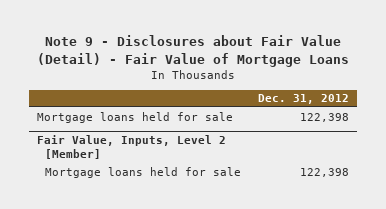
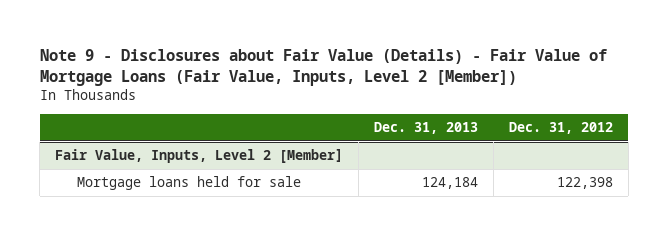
- Note 9 - Disclosures about Fair Value (Detail) - Fair Value of Mortgage Loans
+ Note 9 - Disclosures about Fair Value (Details) - Fair Value of Mortgage Loans (Fair Value, Inputs, Level 2 [Member])
- | Dec. 31, 2012
+ | Dec. 31, 2013 | Dec. 31, 2012
- Mortgage loans held for sale | 122,398

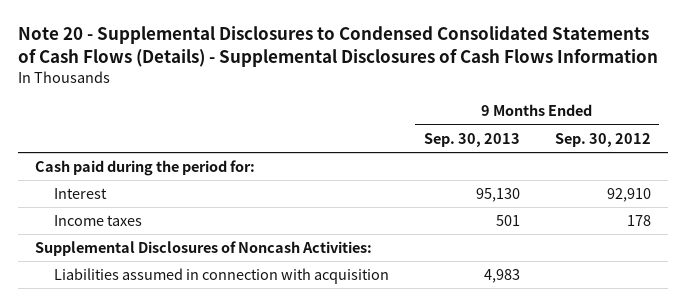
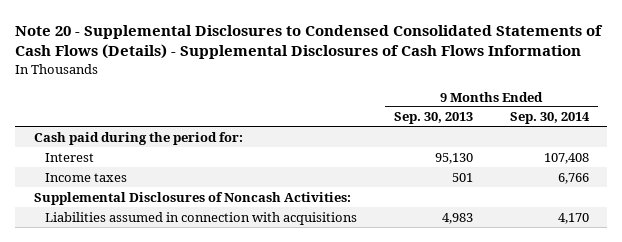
- | 9 Months Ended Sep. 30, 2013 | 9 Months Ended Sep. 30, 2012
+ | 9 Months Ended Sep. 30, 2013 | 9 Months Ended Sep. 30, 2014
- Liabilities assumed in connection with acquisition | 4,983 |
+ Liabilities assumed in connection with acquisitions | 4,983 | 4,170

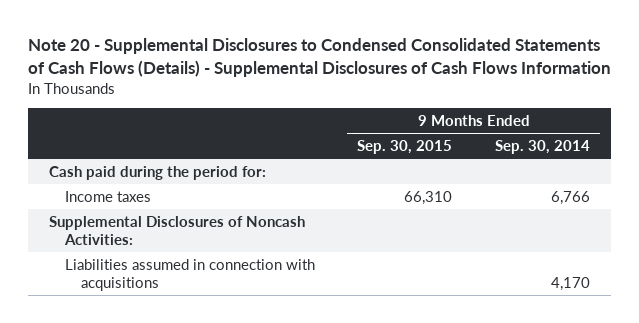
- | 9 Months Ended Sep. 30, 2013 | 9 Months Ended Sep. 30, 2014
+ | 9 Months Ended Sep. 30, 2015 | 9 Months Ended Sep. 30, 2014
- Interest | 95,130 | 107,408

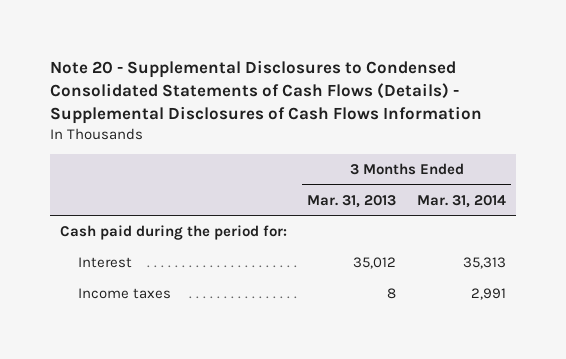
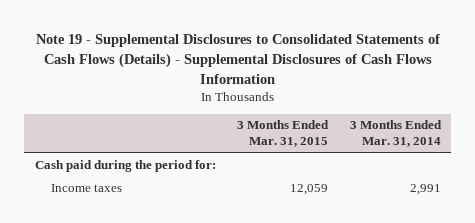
- Note 20 - Supplemental Disclosures to Condensed Consolidated Statements of Cash Flows (Details) - Supplemental Disclosures of Cash Flows Information
+ Note 19 - Supplemental Disclosures to Consolidated Statements of Cash Flows (Details) - Supplemental Disclosures of Cash Flows Information
- | 3 Months Ended Mar. 31, 2013 | 3 Months Ended Mar. 31, 2014
+ | 3 Months Ended Mar. 31, 2015 | 3 Months Ended Mar. 31, 2014
- Interest | 35,012 | 35,313

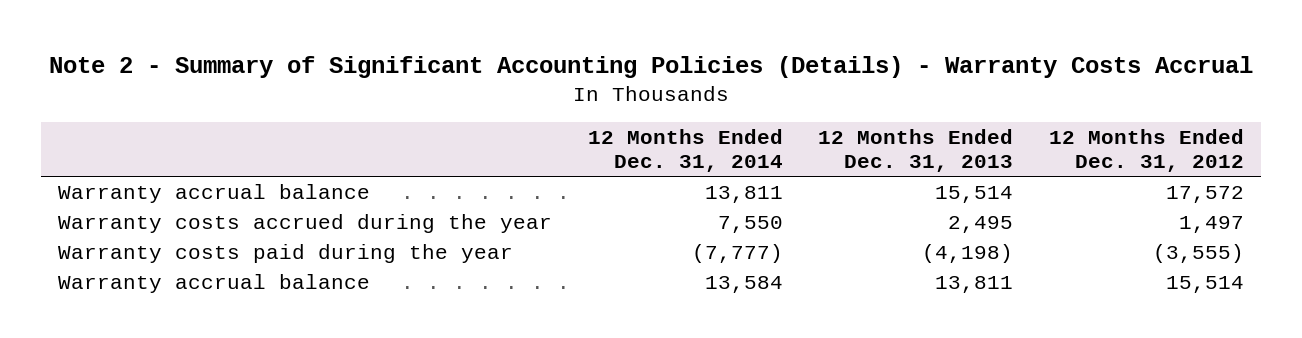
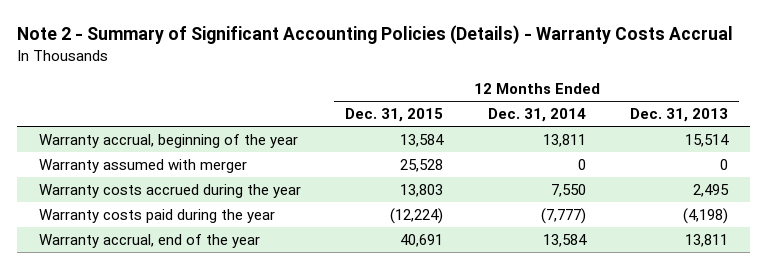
- | 12 Months Ended Dec. 31, 2014 | 12 Months Ended Dec. 31, 2013 | 12 Months Ended Dec. 31, 2012
+ | 12 Months Ended Dec. 31, 2015 | 12 Months Ended Dec. 31, 2014 | 12 Months Ended Dec. 31, 2013
- Warranty accrual balance | 13,811 | 15,514 | 17,572
+ Warranty accrual, beginning of the year | 13,584 | 13,811 | 15,514
+ Warranty assumed with merger | 25,528 | 0 | 0
- Warranty accrual balance | 13,584 | 13,811 | 15,514
+ Warranty accrual, end of the year | 40,691 | 13,584 | 13,811

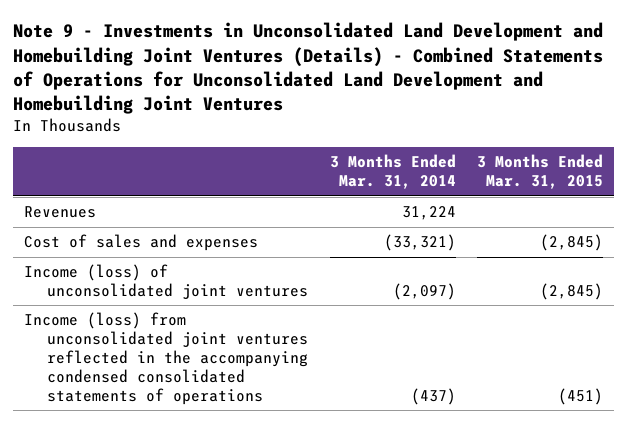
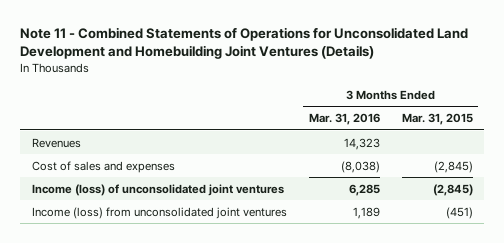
- Note 9 - Investments in Unconsolidated Land Development and Homebuilding Joint Ventures (Details) - Combined Statements of Operations for Unconsolidated Land Development and Homebuilding Joint Ventures
+ Note 11 - Combined Statements of Operations for Unconsolidated Land Development and Homebuilding Joint Ventures (Details)
- | 3 Months Ended Mar. 31, 2014 | 3 Months Ended Mar. 31, 2015
+ | 3 Months Ended Mar. 31, 2016 | 3 Months Ended Mar. 31, 2015
- Income (loss) from unconsolidated joint ventures reflected in the accompanying condensed consolidated statements of operations | (437) | (451)
+ Income (loss) from unconsolidated joint ventures | 1,189 | (451)

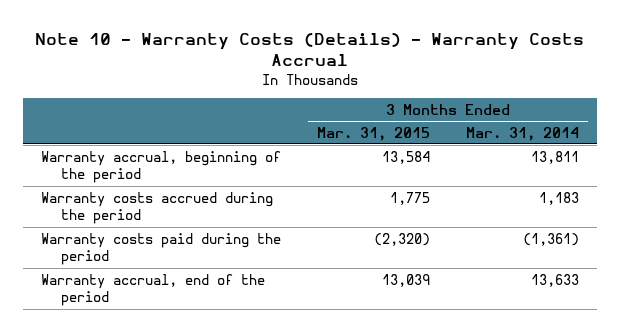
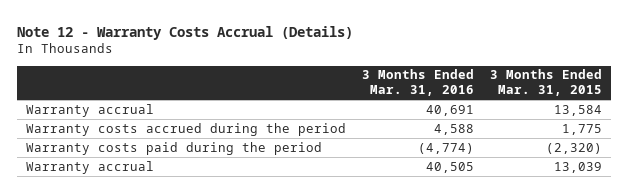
- Note 10 - Warranty Costs (Details) - Warranty Costs Accrual
+ Note 12 - Warranty Costs Accrual (Details)
- | 3 Months Ended Mar. 31, 2015 | 3 Months Ended Mar. 31, 2014
+ | 3 Months Ended Mar. 31, 2016 | 3 Months Ended Mar. 31, 2015
- Warranty accrual, beginning of the period | 13,584 | 13,811
+ Warranty accrual | 40,691 | 13,584
- Warranty accrual, end of the period | 13,039 | 13,633
+ Warranty accrual | 40,505 | 13,039

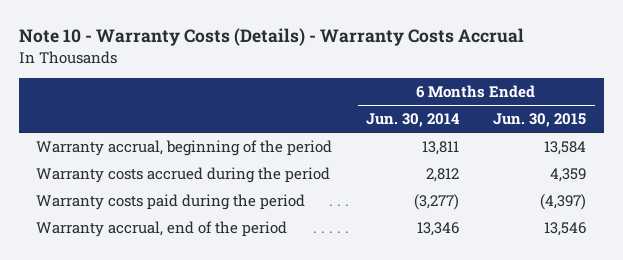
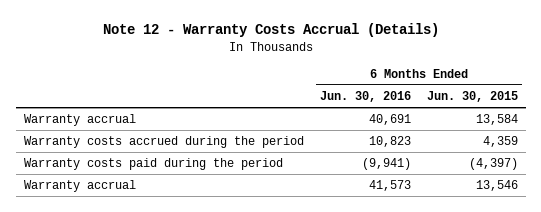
- Note 10 - Warranty Costs (Details) - Warranty Costs Accrual
+ Note 12 - Warranty Costs Accrual (Details)
- | 6 Months Ended Jun. 30, 2014 | 6 Months Ended Jun. 30, 2015
+ | 6 Months Ended Jun. 30, 2016 | 6 Months Ended Jun. 30, 2015
- Warranty accrual, beginning of the period | 13,811 | 13,584
+ Warranty accrual | 40,691 | 13,584
- Warranty accrual, end of the period | 13,346 | 13,546
+ Warranty accrual | 41,573 | 13,546

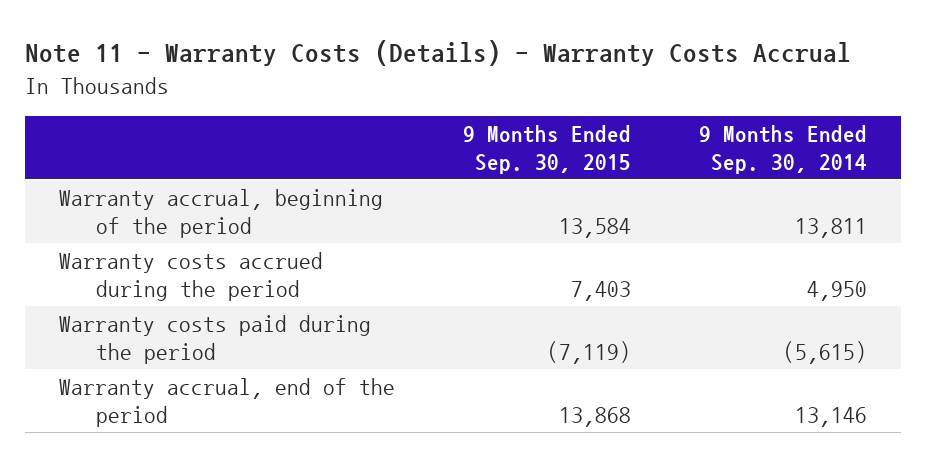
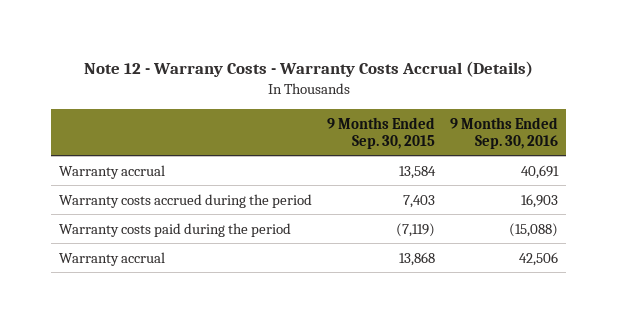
- Note 11 - Warranty Costs (Details) - Warranty Costs Accrual
+ Note 12 - Warrany Costs - Warranty Costs Accrual (Details)
- | 9 Months Ended Sep. 30, 2015 | 9 Months Ended Sep. 30, 2014
+ | 9 Months Ended Sep. 30, 2015 | 9 Months Ended Sep. 30, 2016
- Warranty accrual, beginning of the period | 13,584 | 13,811
+ Warranty accrual | 13,584 | 40,691
- Warranty accrual, end of the period | 13,868 | 13,146
+ Warranty accrual | 13,868 | 42,506

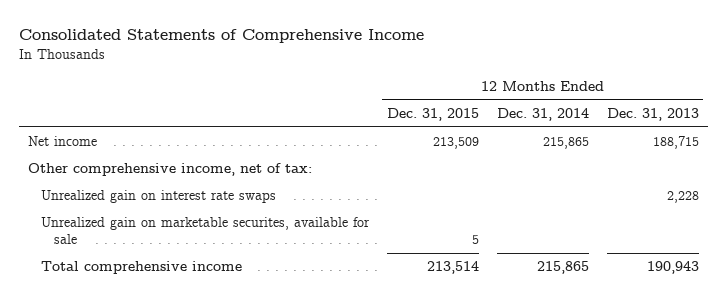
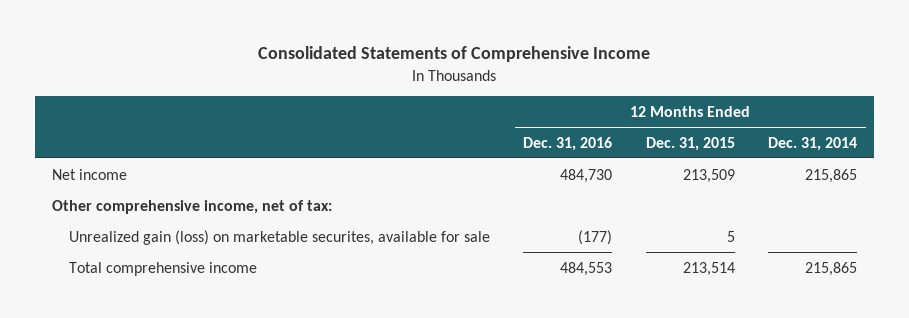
- | 12 Months Ended Dec. 31, 2015 | 12 Months Ended Dec. 31, 2014 | 12 Months Ended Dec. 31, 2013
+ | 12 Months Ended Dec. 31, 2016 | 12 Months Ended Dec. 31, 2015 | 12 Months Ended Dec. 31, 2014
- Unrealized gain on interest rate swaps | | | 2,228
- Unrealized gain on marketable securites, available for sale | 5 | |
+ Unrealized gain (loss) on marketable securites, available for sale | (177) | 5 |

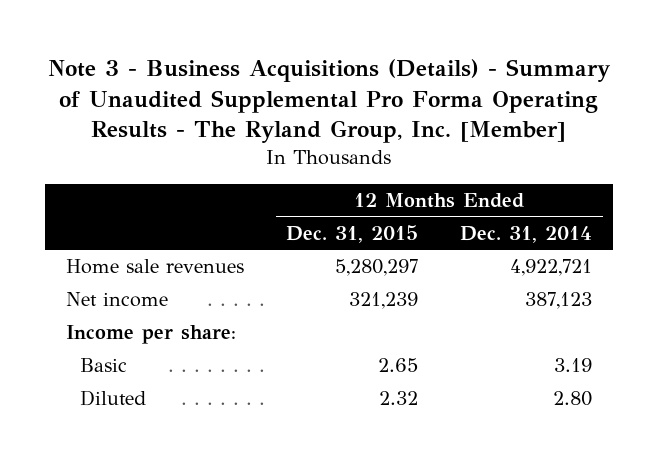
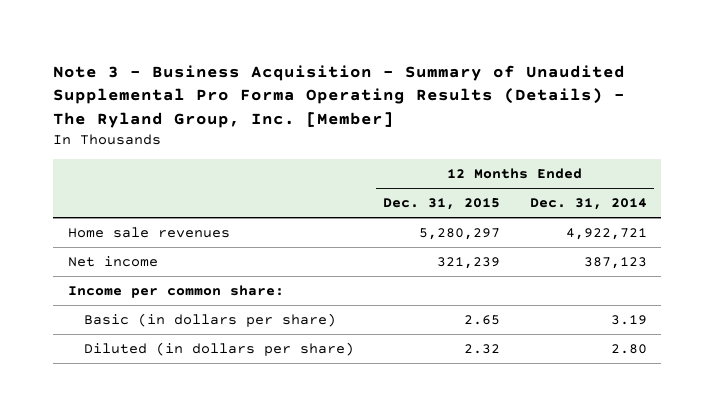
- Note 3 - Business Acquisitions (Details) - Summary of Unaudited Supplemental Pro Forma Operating Results - The Ryland Group, Inc. [Member]
+ Note 3 - Business Acquisition - Summary of Unaudited Supplemental Pro Forma Operating Results (Details) - The Ryland Group, Inc. [Member]
- Income per share:
- Basic | 2.65 | 3.19
- Diluted | 2.32 | 2.80
+ Income per common share:
+ Basic (in dollars per share) | 2.65 | 3.19
+ Diluted (in dollars per share) | 2.32 | 2.80

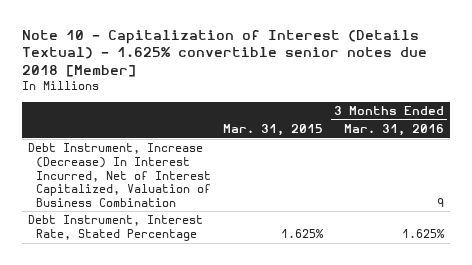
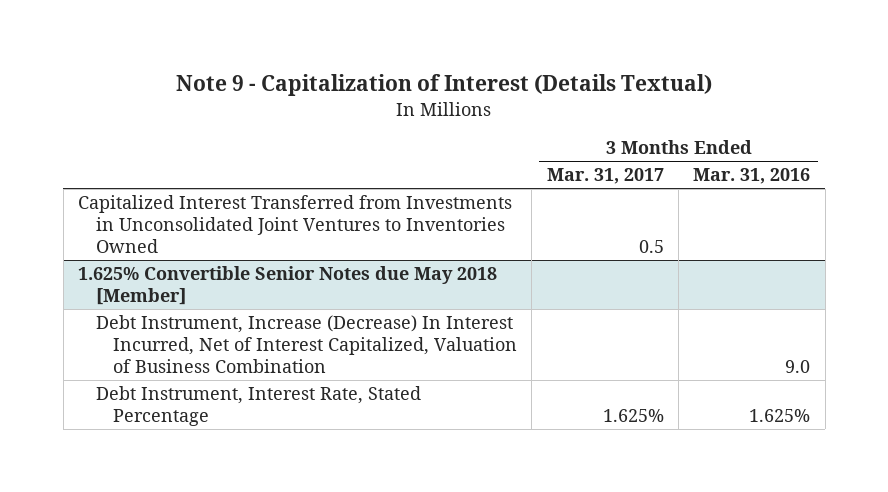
- Note 10 - Capitalization of Interest (Details Textual) - 1.625% convertible senior notes due 2018 [Member]
+ Note 9 - Capitalization of Interest (Details Textual)
- | Mar. 31, 2015 | 3 Months Ended Mar. 31, 2016
+ | 3 Months Ended Mar. 31, 2017 | 3 Months Ended Mar. 31, 2016
- Debt Instrument, Increase (Decrease) In Interest Incurred, Net of Interest Capitalized, Valuation of Business Combination | | 9
+ Capitalized Interest Transferred from Investments in Unconsolidated Joint Ventures to Inventories Owned | 0.5 |
+ 1.625% Convertible Senior Notes due May 2018 [Member]
+ Debt Instrument, Increase (Decrease) In Interest Incurred, Net of Interest Capitalized, Valuation of Business Combination | | 9.0

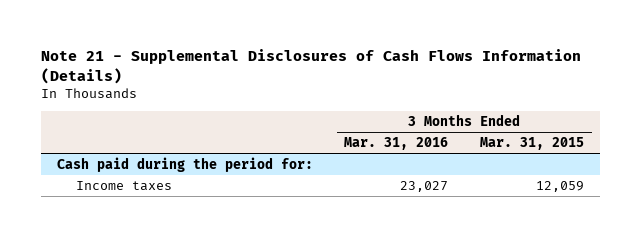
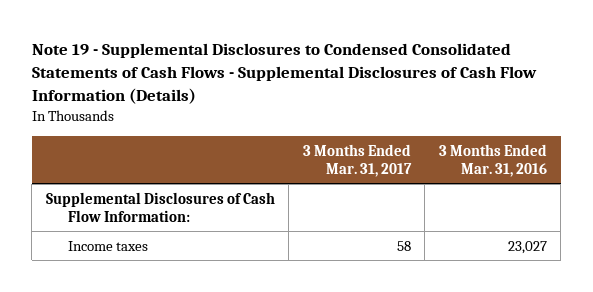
- Note 21 - Supplemental Disclosures of Cash Flows Information (Details)
+ Note 19 - Supplemental Disclosures to Condensed Consolidated Statements of Cash Flows - Supplemental Disclosures of Cash Flow Information (Details)
- | 3 Months Ended Mar. 31, 2016 | 3 Months Ended Mar. 31, 2015
+ | 3 Months Ended Mar. 31, 2017 | 3 Months Ended Mar. 31, 2016
- Cash paid during the period for:
+ Supplemental Disclosures of Cash Flow Information:

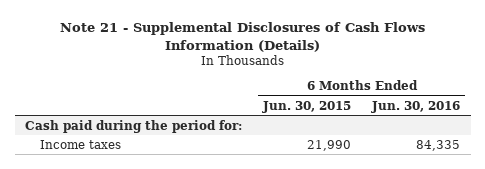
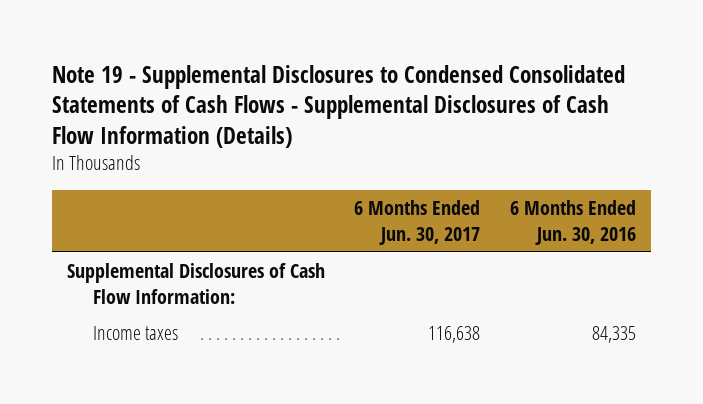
- Note 21 - Supplemental Disclosures of Cash Flows Information (Details)
+ Note 19 - Supplemental Disclosures to Condensed Consolidated Statements of Cash Flows - Supplemental Disclosures of Cash Flow Information (Details)
- | 6 Months Ended Jun. 30, 2015 | 6 Months Ended Jun. 30, 2016
+ | 6 Months Ended Jun. 30, 2017 | 6 Months Ended Jun. 30, 2016
- Cash paid during the period for:
+ Supplemental Disclosures of Cash Flow Information:

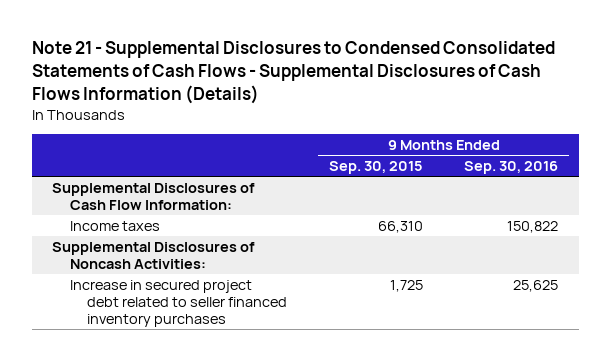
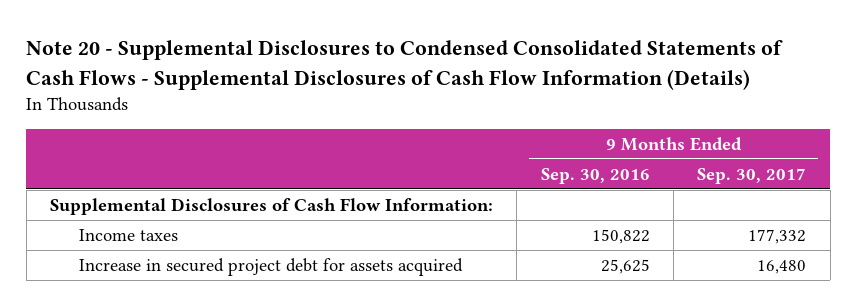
- Note 21 - Supplemental Disclosures to Condensed Consolidated Statements of Cash Flows - Supplemental Disclosures of Cash Flows Information (Details)
+ Note 20 - Supplemental Disclosures to Condensed Consolidated Statements of Cash Flows - Supplemental Disclosures of Cash Flow Information (Details)
- | 9 Months Ended Sep. 30, 2015 | 9 Months Ended Sep. 30, 2016
+ | 9 Months Ended Sep. 30, 2016 | 9 Months Ended Sep. 30, 2017
- Supplemental Disclosures of Noncash Activities:
- Increase in secured project debt related to seller financed inventory purchases | 1,725 | 25,625
+ Increase in secured project debt for assets acquired | 25,625 | 16,480

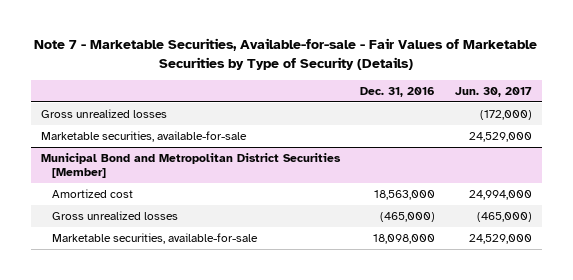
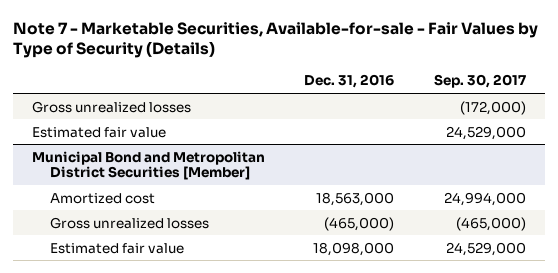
- Note 7 - Marketable Securities, Available-for-sale - Fair Values of Marketable Securities by Type of Security (Details)
+ Note 7 - Marketable Securities, Available-for-sale - Fair Values by Type of Security (Details)
- | Dec. 31, 2016 | Jun. 30, 2017
+ | Dec. 31, 2016 | Sep. 30, 2017
- Marketable securities, available-for-sale | | 24,529,000
+ Estimated fair value | | 24,529,000
@ Municipal Bond and Metropolitan District Securities [Member]
- Marketable securities, available-for-sale | 18,098,000 | 24,529,000
+ Estimated fair value | 18,098,000 | 24,529,000

